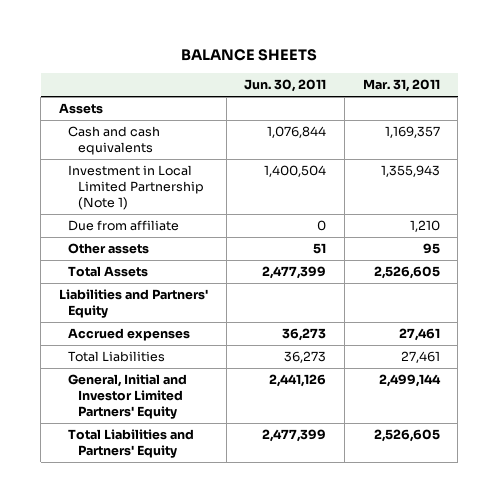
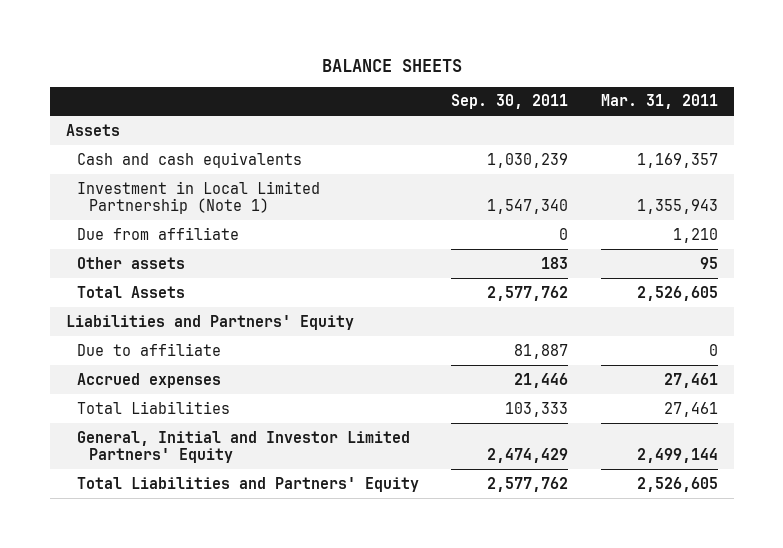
- | Jun. 30, 2011 | Mar. 31, 2011
+ | Sep. 30, 2011 | Mar. 31, 2011
+ Due to affiliate | 81,887 | 0

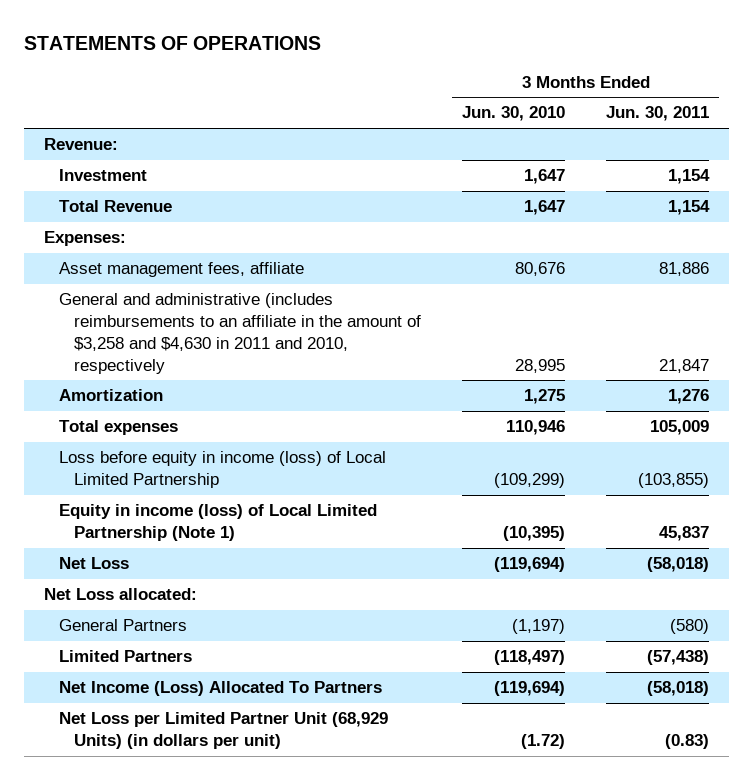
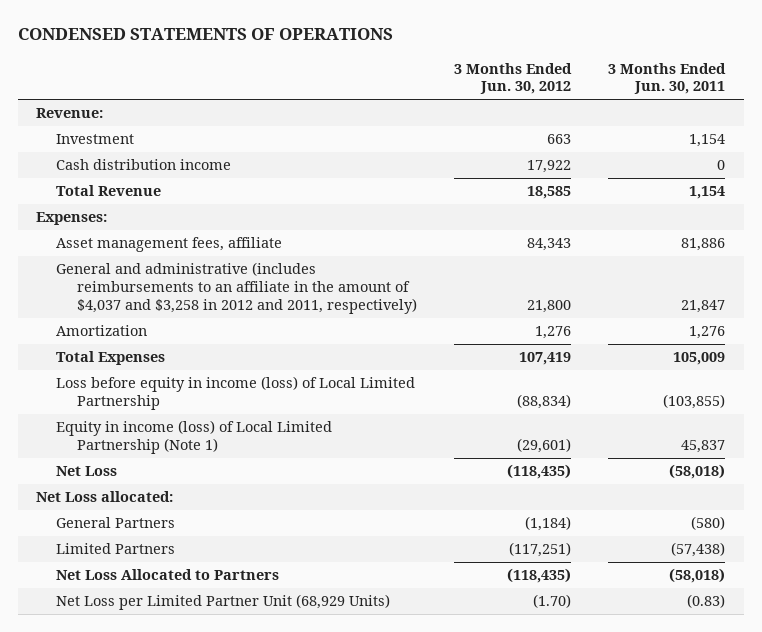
- STATEMENTS OF OPERATIONS
+ CONDENSED STATEMENTS OF OPERATIONS
- | 3 Months Ended Jun. 30, 2010 | 3 Months Ended Jun. 30, 2011
+ | 3 Months Ended Jun. 30, 2012 | 3 Months Ended Jun. 30, 2011
+ Cash distribution income | 17,922 | 0
- General and administrative (includes reimbursements to an affiliate in the amount of $3,258 and $4,630 in 2011 and 2010, respectively | 28,995 | 21,847
+ General and administrative (includes reimbursements to an affiliate in the amount of $4,037 and $3,258 in 2012 and 2011, respectively) | 21,800 | 21,847
- Total expenses | 110,946 | 105,009
+ Total Expenses | 107,419 | 105,009
- Net Income (Loss) Allocated To Partners | (119,694) | (58,018)
- Net Loss per Limited Partner Unit (68,929 Units) (in dollars per unit) | (1.72) | (0.83)
+ Net Loss Allocated to Partners | (118,435) | (58,018)
+ Net Loss per Limited Partner Unit (68,929 Units) | (1.70) | (0.83)

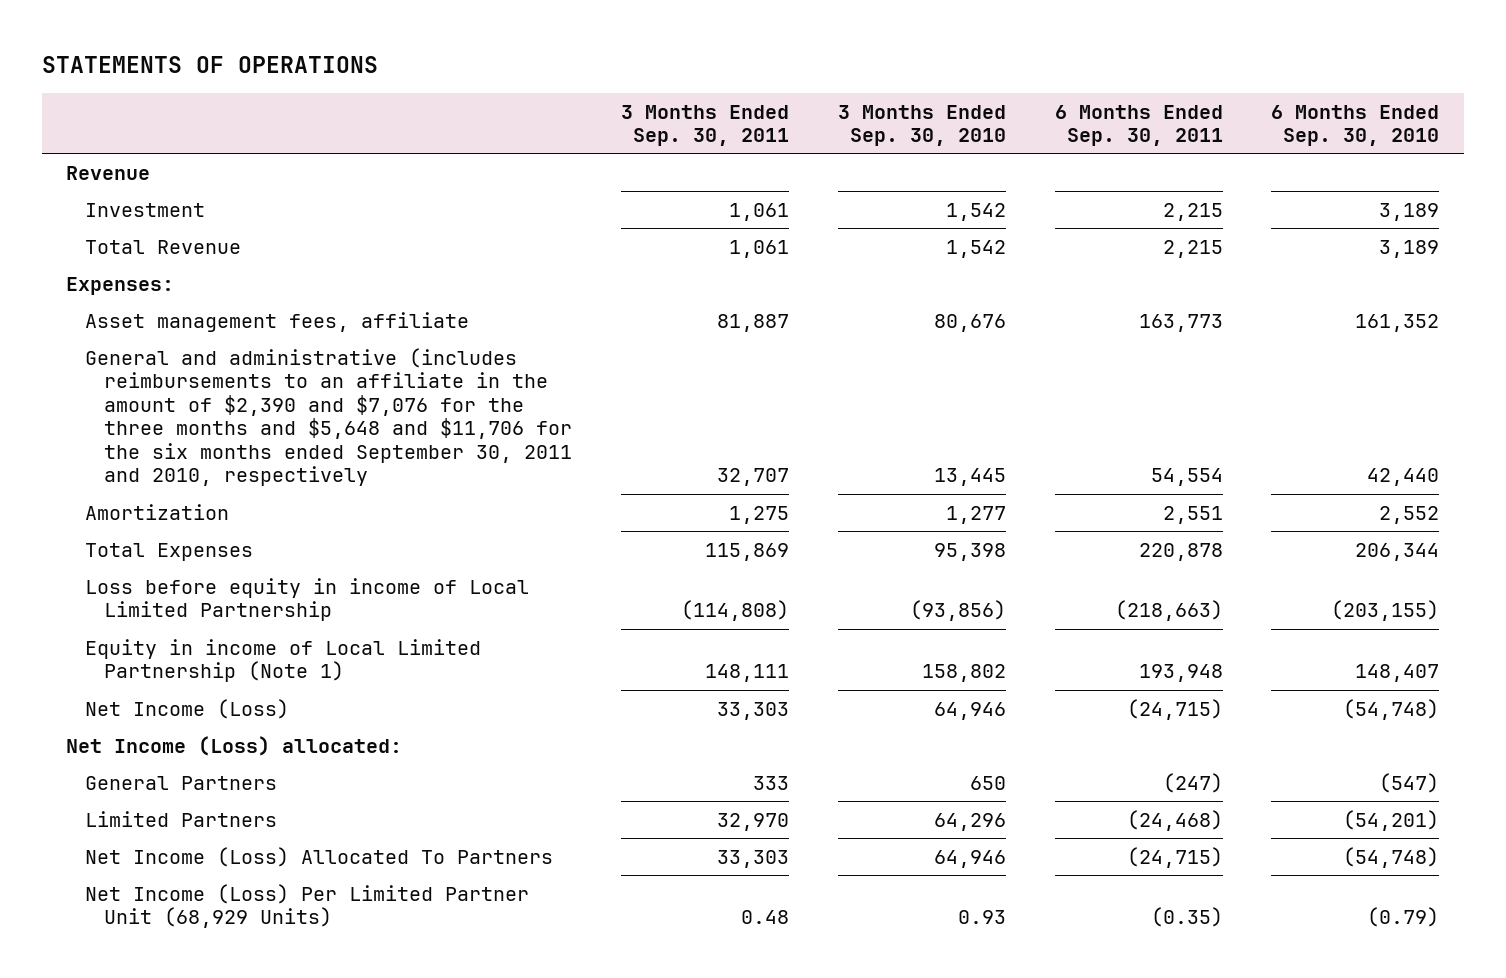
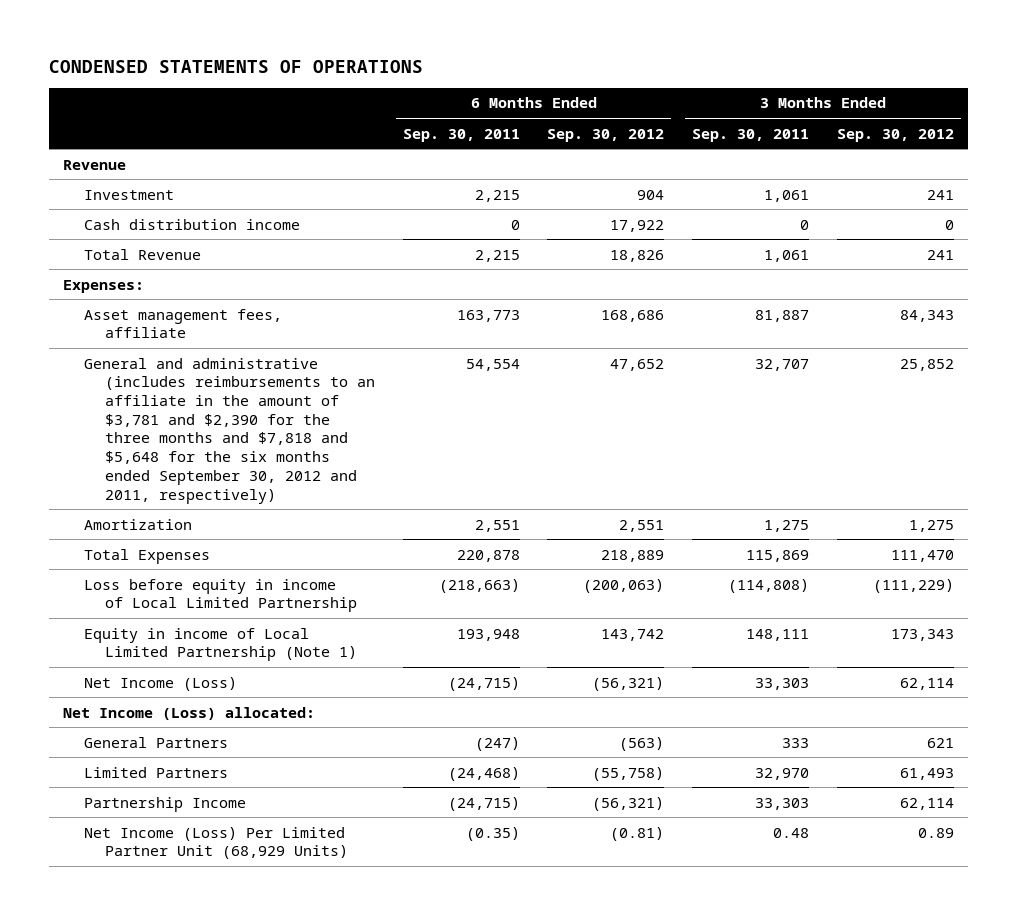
- STATEMENTS OF OPERATIONS
+ CONDENSED STATEMENTS OF OPERATIONS
- | 3 Months Ended Sep. 30, 2011 | 3 Months Ended Sep. 30, 2010 | 6 Months Ended Sep. 30, 2011 | 6 Months Ended Sep. 30, 2010
+ | 6 Months Ended Sep. 30, 2011 | 6 Months Ended Sep. 30, 2012 | 3 Months Ended Sep. 30, 2011 | 3 Months Ended Sep. 30, 2012
+ Cash distribution income | 0 | 17,922 | 0 | 0
- General and administrative (includes reimbursements to an affiliate in the amount of $2,390 and $7,076 for the three months and $5,648 and $11,706 for the six months ended September 30, 2011 and 2010, respectively | 32,707 | 13,445 | 54,554 | 42,440
+ General and administrative (includes reimbursements to an affiliate in the amount of $3,781 and $2,390 for the three months and $7,818 and $5,648 for the six months ended September 30, 2012 and 2011, respectively) | 54,554 | 47,652 | 32,707 | 25,852
- Net Income (Loss) Allocated To Partners | 33,303 | 64,946 | (24,715) | (54,748)
+ Partnership Income | (24,715) | (56,321) | 33,303 | 62,114

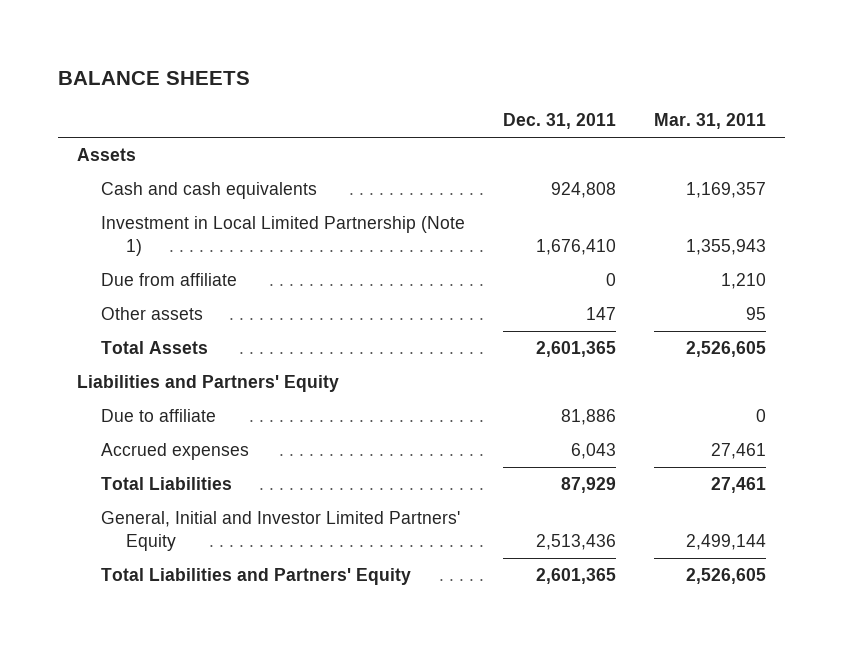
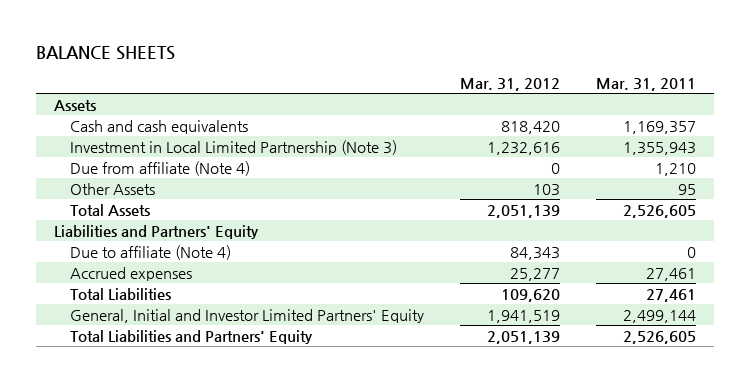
- | Dec. 31, 2011 | Mar. 31, 2011
+ | Mar. 31, 2012 | Mar. 31, 2011
- Investment in Local Limited Partnership (Note 1) | 1,676,410 | 1,355,943
- Due from affiliate | 0 | 1,210
- Other assets | 147 | 95
+ Investment in Local Limited Partnership (Note 3) | 1,232,616 | 1,355,943
+ Due from affiliate (Note 4) | 0 | 1,210
+ Other Assets | 103 | 95
- Due to affiliate | 81,886 | 0
+ Due to affiliate (Note 4) | 84,343 | 0

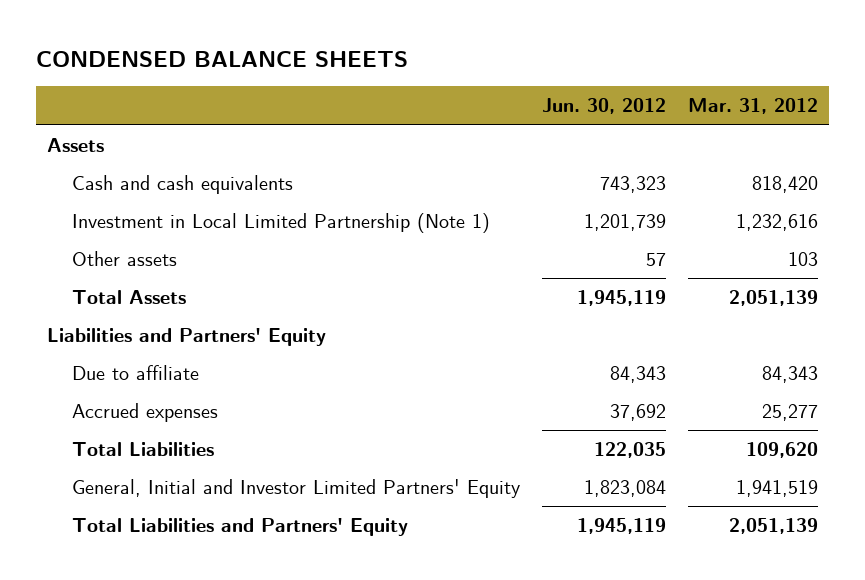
- BALANCE SHEETS
+ CONDENSED BALANCE SHEETS
- | Mar. 31, 2012 | Mar. 31, 2011
+ | Jun. 30, 2012 | Mar. 31, 2012
- Investment in Local Limited Partnership (Note 3) | 1,232,616 | 1,355,943
- Due from affiliate (Note 4) | 0 | 1,210
- Other Assets | 103 | 95
+ Investment in Local Limited Partnership (Note 1) | 1,201,739 | 1,232,616
+ Other assets | 57 | 103
- Due to affiliate (Note 4) | 84,343 | 0
+ Due to affiliate | 84,343 | 84,343

